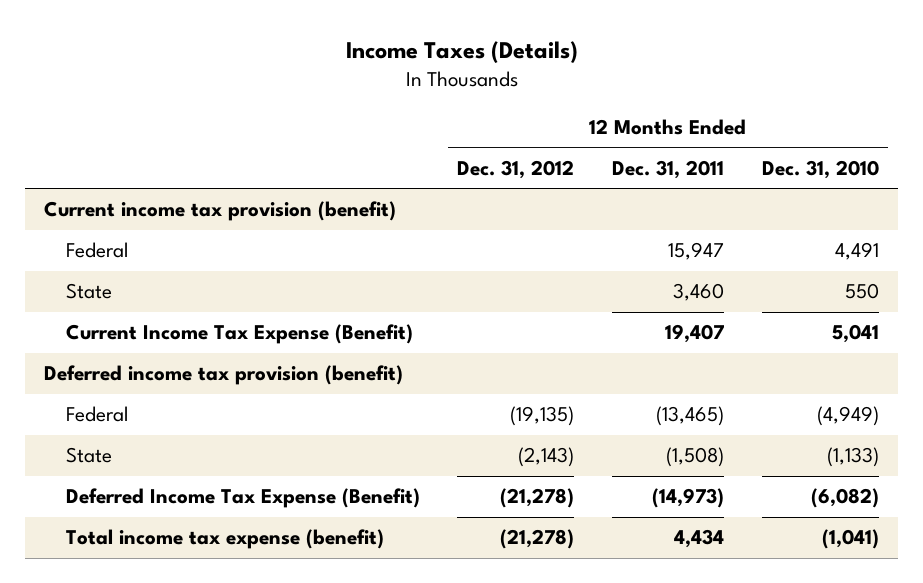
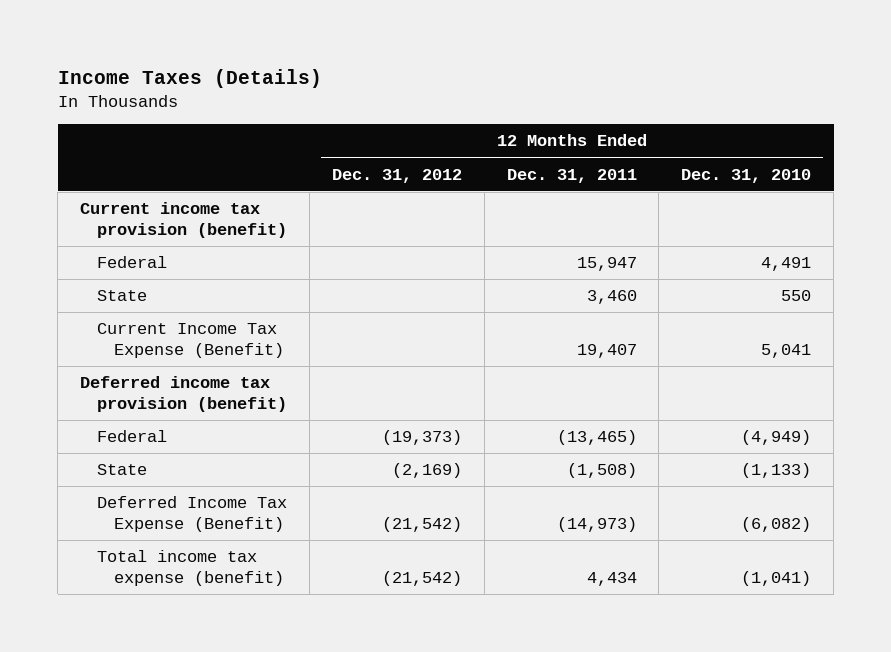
- Federal | (19,135) | (13,465) | (4,949)
- State | (2,143) | (1,508) | (1,133)
- Deferred Income Tax Expense (Benefit) | (21,278) | (14,973) | (6,082)
- Total income tax expense (benefit) | (21,278) | 4,434 | (1,041)
+ Federal | (19,373) | (13,465) | (4,949)
+ State | (2,169) | (1,508) | (1,133)
+ Deferred Income Tax Expense (Benefit) | (21,542) | (14,973) | (6,082)
+ Total income tax expense (benefit) | (21,542) | 4,434 | (1,041)

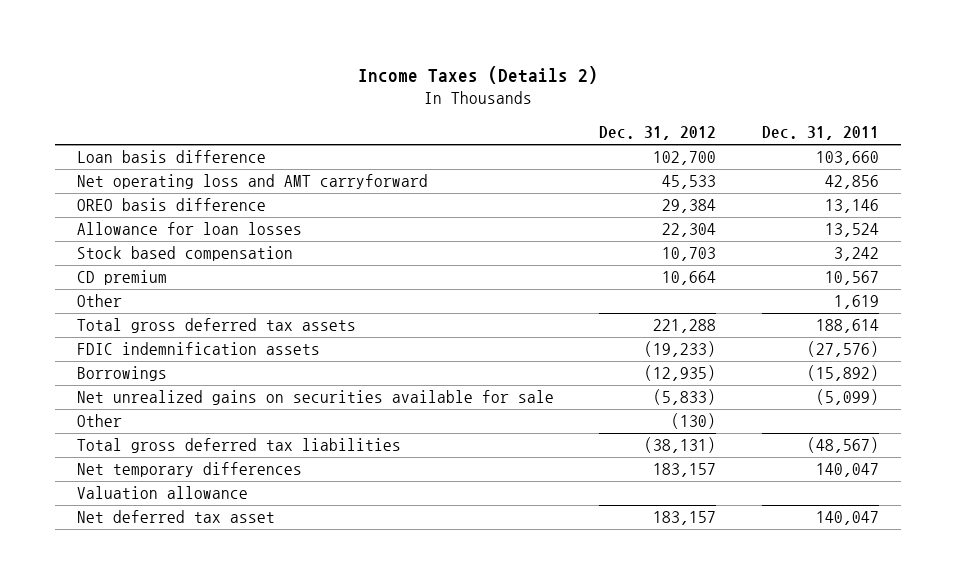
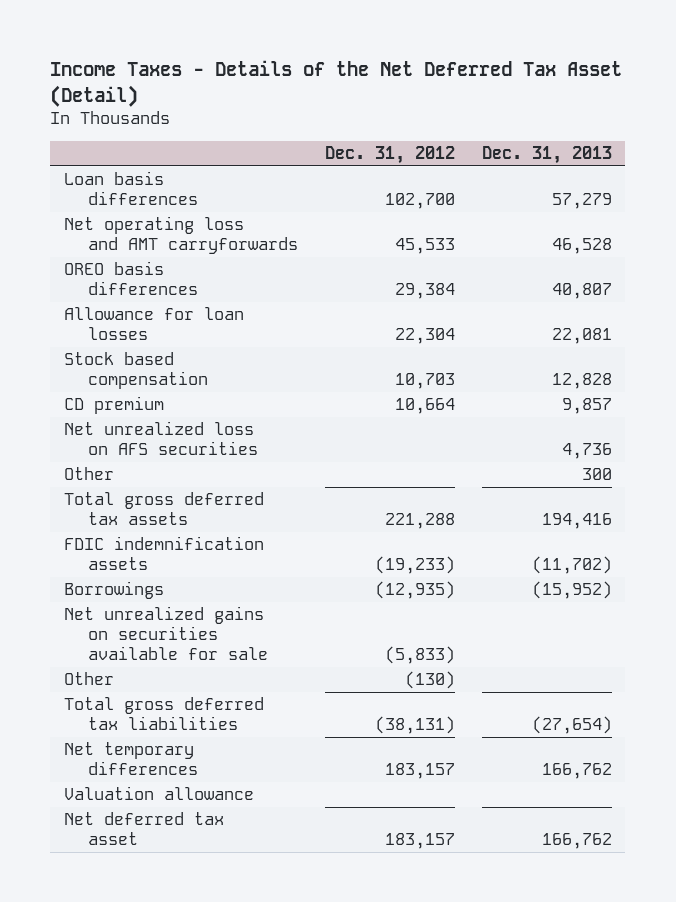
- Income Taxes (Details 2)
+ Income Taxes - Details of the Net Deferred Tax Asset (Detail)
- | Dec. 31, 2012 | Dec. 31, 2011
+ | Dec. 31, 2012 | Dec. 31, 2013
- Loan basis difference | 102,700 | 103,660
- Net operating loss and AMT carryforward | 45,533 | 42,856
- OREO basis difference | 29,384 | 13,146
+ Loan basis differences | 102,700 | 57,279
+ Net operating loss and AMT carryforwards | 45,533 | 46,528
+ OREO basis differences | 29,384 | 40,807
+ Net unrealized loss on AFS securities | | 4,736

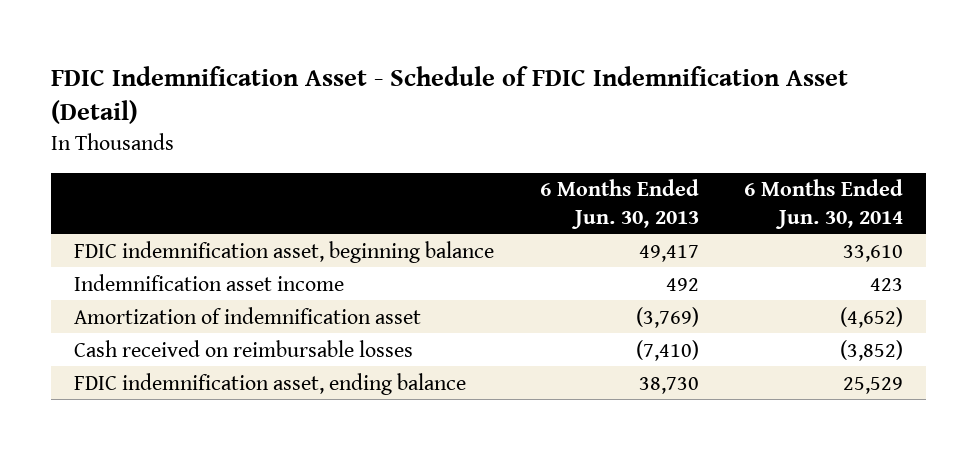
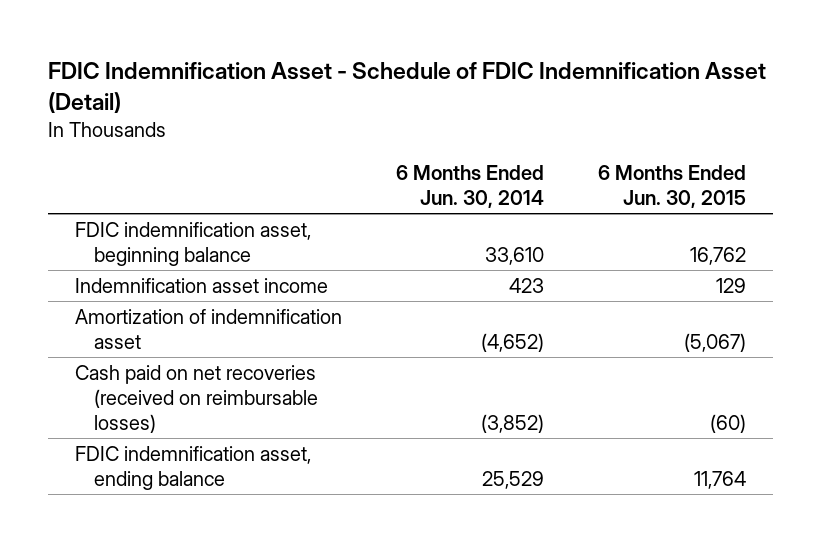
- | 6 Months Ended Jun. 30, 2013 | 6 Months Ended Jun. 30, 2014
+ | 6 Months Ended Jun. 30, 2014 | 6 Months Ended Jun. 30, 2015
- Cash received on reimbursable losses | (7,410) | (3,852)
+ Cash paid on net recoveries (received on reimbursable losses) | (3,852) | (60)

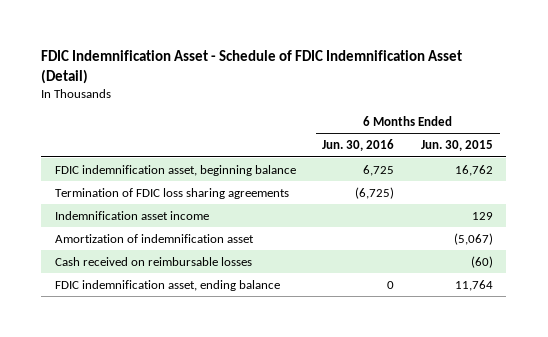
- | 6 Months Ended Jun. 30, 2014 | 6 Months Ended Jun. 30, 2015
+ | 6 Months Ended Jun. 30, 2016 | 6 Months Ended Jun. 30, 2015
+ Termination of FDIC loss sharing agreements | (6,725) |
- Cash paid on net recoveries (received on reimbursable losses) | (3,852) | (60)
+ Cash received on reimbursable losses | | (60)

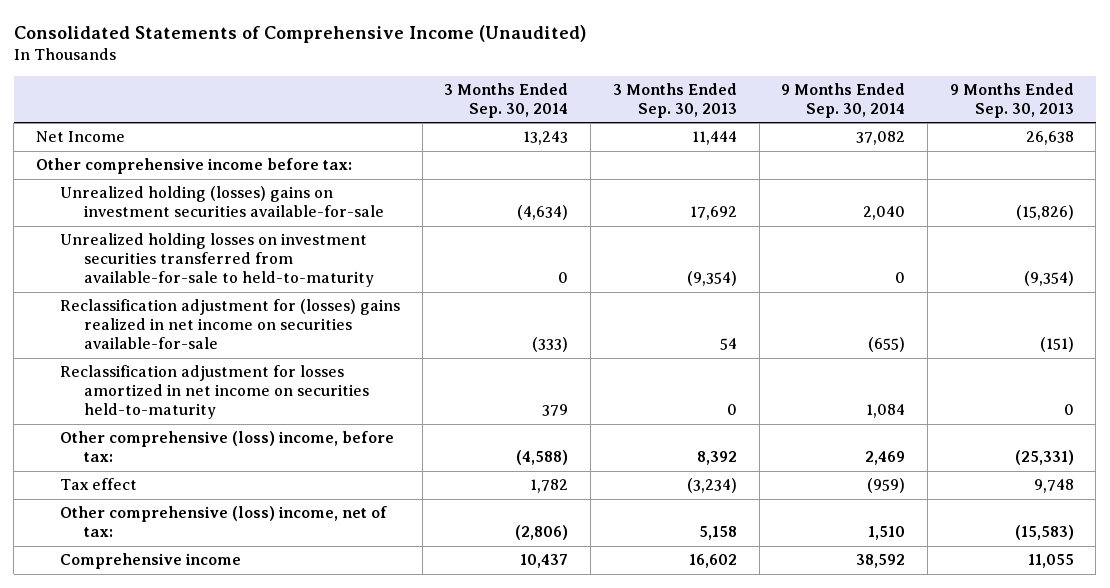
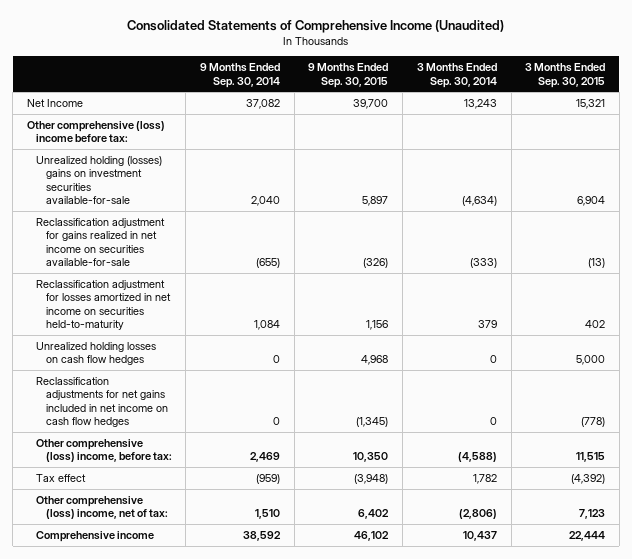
- | 3 Months Ended Sep. 30, 2014 | 3 Months Ended Sep. 30, 2013 | 9 Months Ended Sep. 30, 2014 | 9 Months Ended Sep. 30, 2013
+ | 9 Months Ended Sep. 30, 2014 | 9 Months Ended Sep. 30, 2015 | 3 Months Ended Sep. 30, 2014 | 3 Months Ended Sep. 30, 2015
- Other comprehensive income before tax:
+ Other comprehensive (loss) income before tax:
- Unrealized holding losses on investment securities transferred from available-for-sale to held-to-maturity | 0 | (9,354) | 0 | (9,354)
- Reclassification adjustment for (losses) gains realized in net income on securities available-for-sale | (333) | 54 | (655) | (151)
+ Reclassification adjustment for gains realized in net income on securities available-for-sale | (655) | (326) | (333) | (13)
+ Unrealized holding losses on cash flow hedges | 0 | 4,968 | 0 | 5,000
+ Reclassification adjustments for net gains included in net income on cash flow hedges | 0 | (1,345) | 0 | (778)

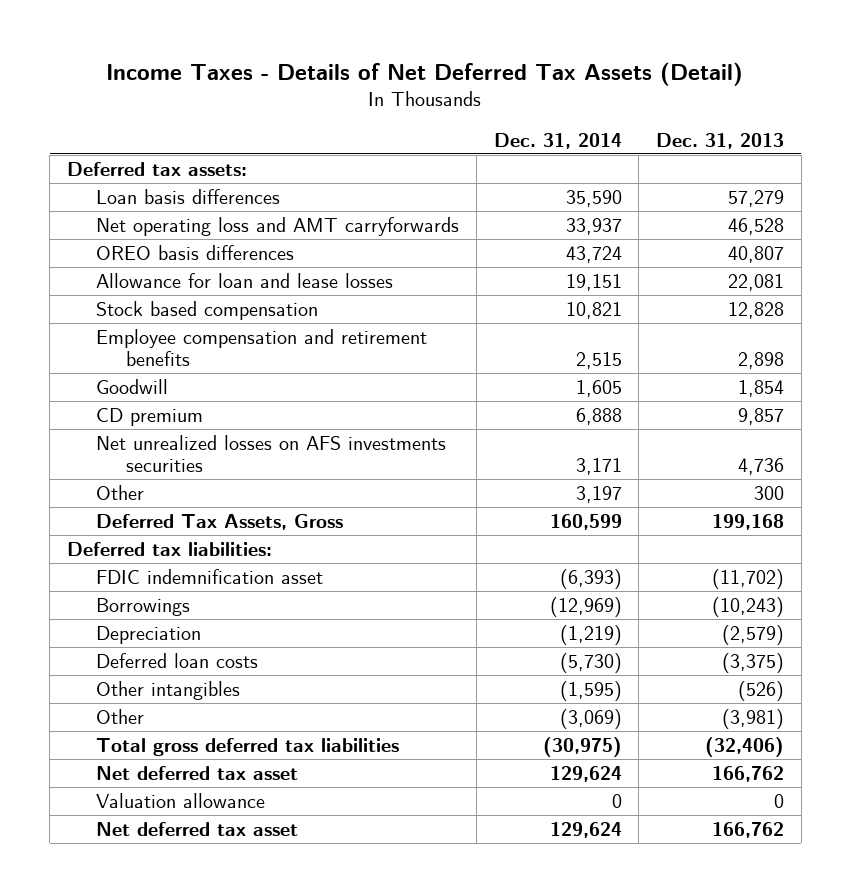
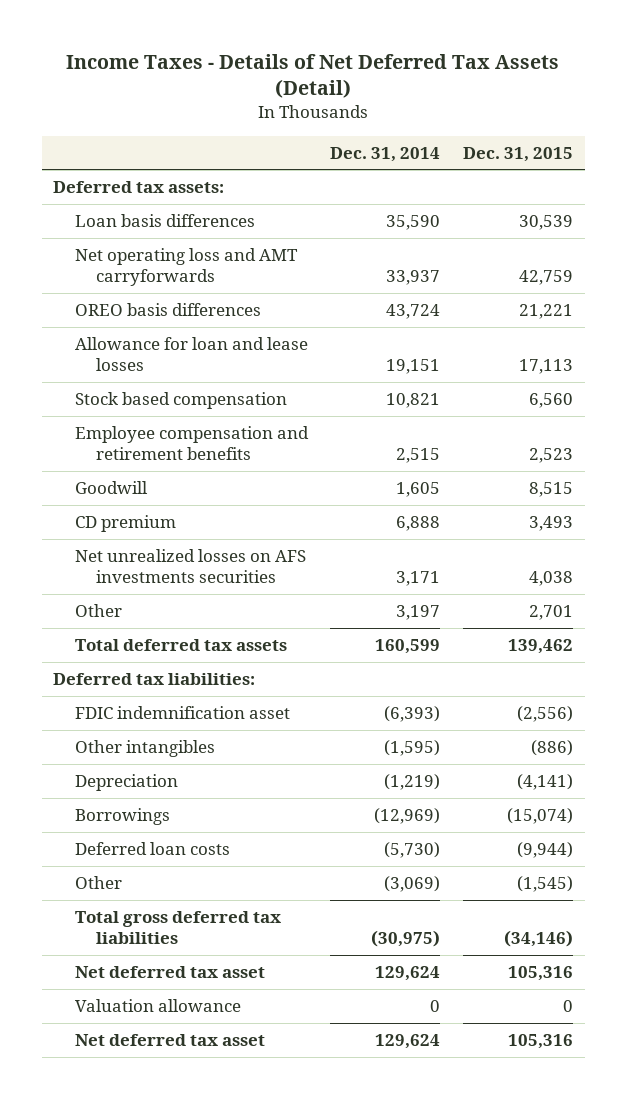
- | Dec. 31, 2014 | Dec. 31, 2013
+ | Dec. 31, 2014 | Dec. 31, 2015
- Deferred Tax Assets, Gross | 160,599 | 199,168
+ Total deferred tax assets | 160,599 | 139,462
moved up: Other intangibles | (1,595) | (886)
moved down: Borrowings | (12,969) | (15,074)

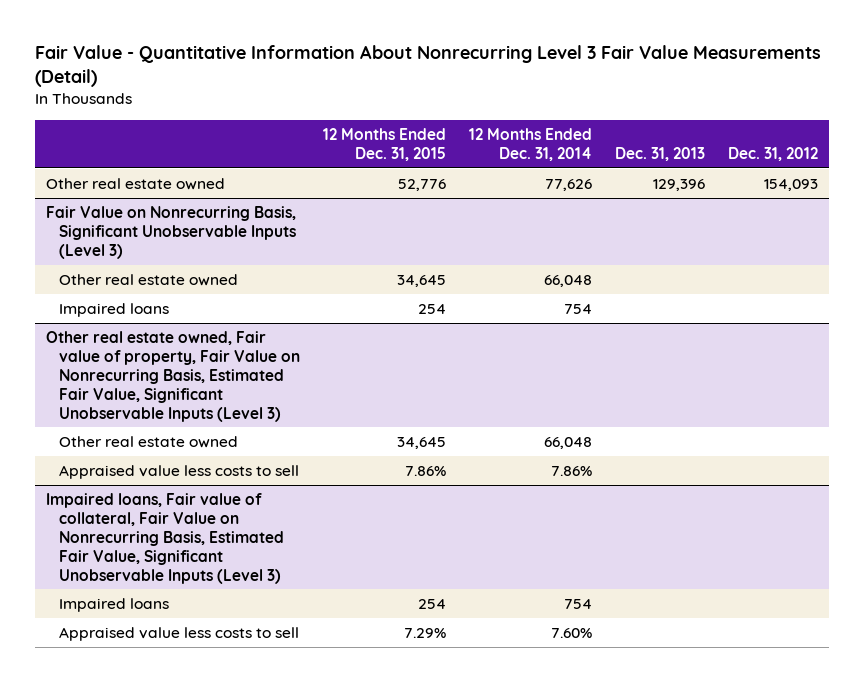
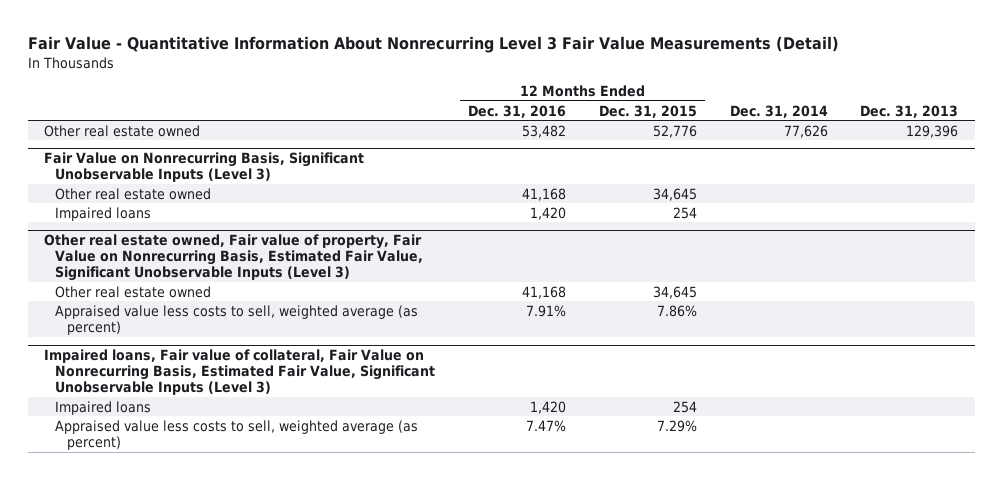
- | 12 Months Ended Dec. 31, 2015 | 12 Months Ended Dec. 31, 2014 | Dec. 31, 2013 | Dec. 31, 2012
+ | 12 Months Ended Dec. 31, 2016 | 12 Months Ended Dec. 31, 2015 | Dec. 31, 2014 | Dec. 31, 2013
@ Other real estate owned, Fair value of property, Fair Value on Nonrecurring Basis, Estimated Fair Value, Significant Unobservable Inputs (Level 3)
- Appraised value less costs to sell | 7.86% | 7.86% | |
+ Appraised value less costs to sell, weighted average (as percent) | 7.91% | 7.86% | |
@ Impaired loans, Fair value of collateral, Fair Value on Nonrecurring Basis, Estimated Fair Value, Significant Unobservable Inputs (Level 3)
- Appraised value less costs to sell | 7.29% | 7.60% | |
+ Appraised value less costs to sell, weighted average (as percent) | 7.47% | 7.29% | |

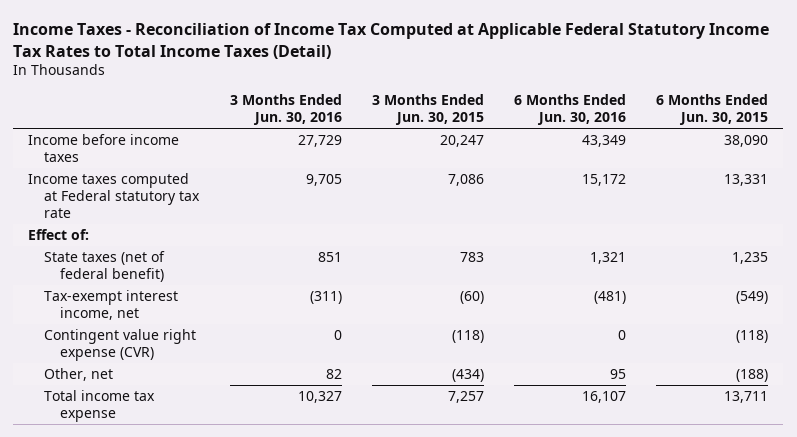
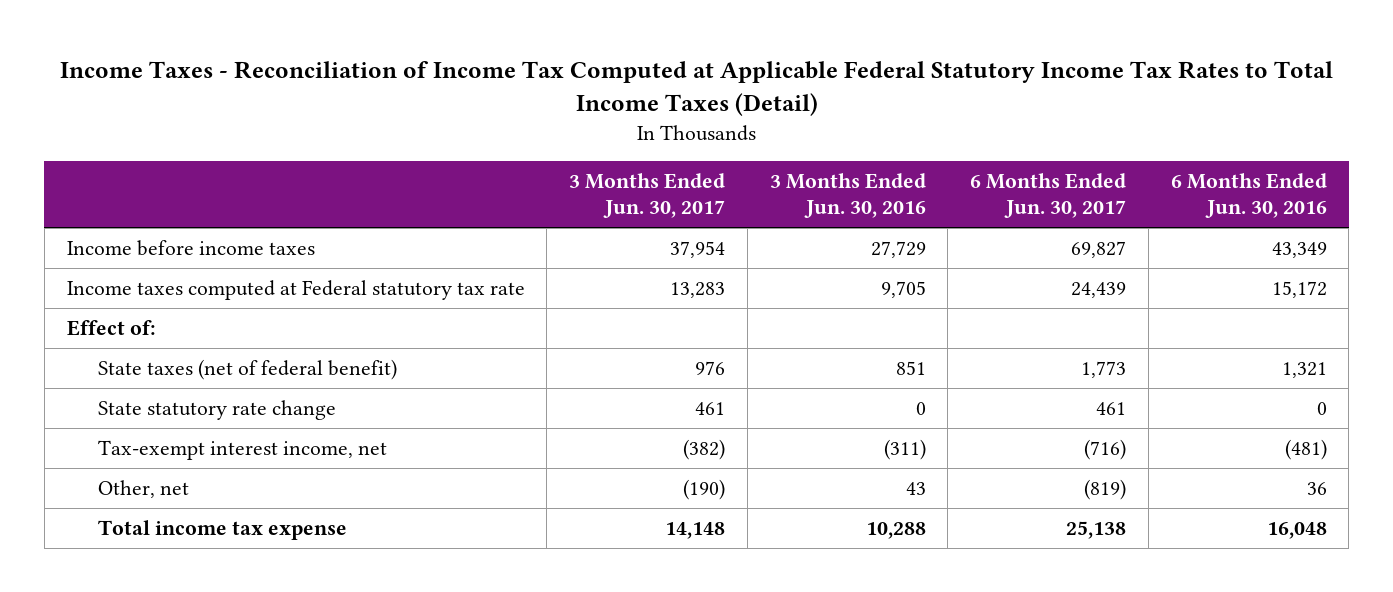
- | 3 Months Ended Jun. 30, 2016 | 3 Months Ended Jun. 30, 2015 | 6 Months Ended Jun. 30, 2016 | 6 Months Ended Jun. 30, 2015
+ | 3 Months Ended Jun. 30, 2017 | 3 Months Ended Jun. 30, 2016 | 6 Months Ended Jun. 30, 2017 | 6 Months Ended Jun. 30, 2016
+ State statutory rate change | 461 | 0 | 461 | 0
- Contingent value right expense (CVR) | 0 | (118) | 0 | (118)
- Other, net | 82 | (434) | 95 | (188)
- Total income tax expense | 10,327 | 7,257 | 16,107 | 13,711
+ Other, net | (190) | 43 | (819) | 36
+ Total income tax expense | 14,148 | 10,288 | 25,138 | 16,048

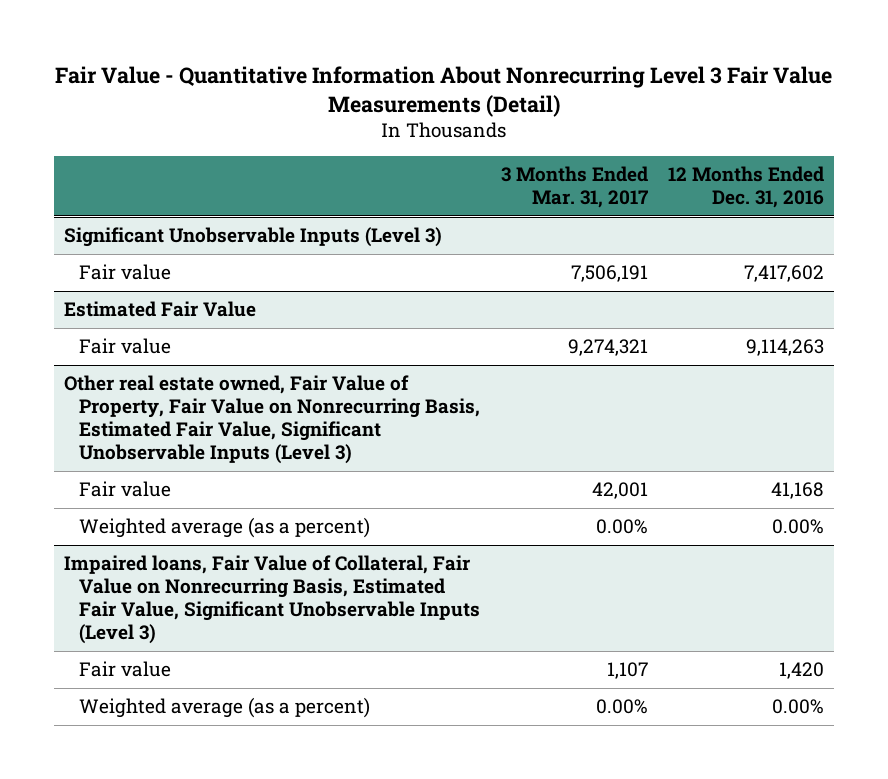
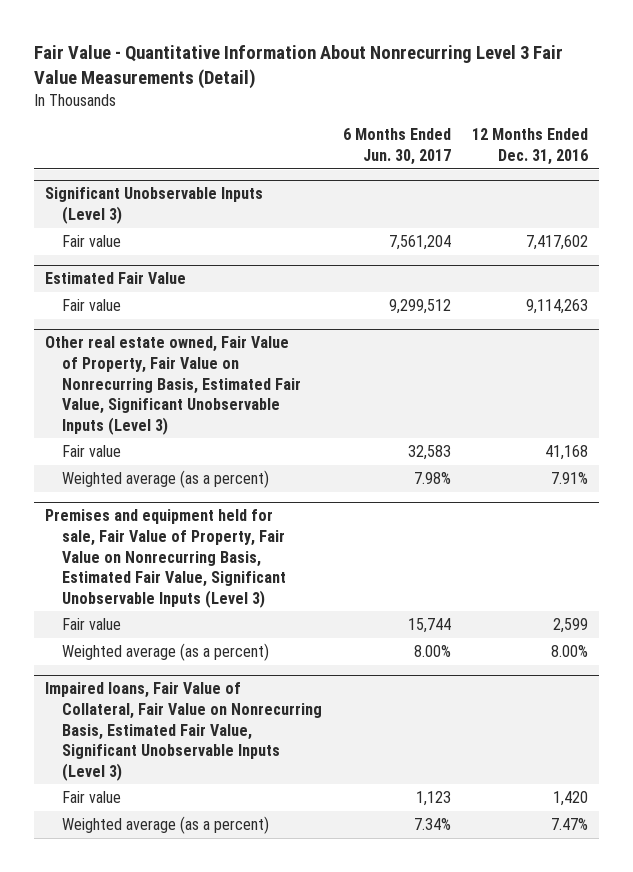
- | 3 Months Ended Mar. 31, 2017 | 12 Months Ended Dec. 31, 2016
+ | 6 Months Ended Jun. 30, 2017 | 12 Months Ended Dec. 31, 2016
@ Other real estate owned, Fair Value of Property, Fair Value on Nonrecurring Basis, Estimated Fair Value, Significant Unobservable Inputs (Level 3)
- Weighted average (as a percent) | 0.00% | 0.00%
+ Weighted average (as a percent) | 7.98% | 7.91%
+ Premises and equipment held for sale, Fair Value of Property, Fair Value on Nonrecurring Basis, Estimated Fair Value, Significant Unobservable Inputs (Level 3)
+ Fair value | 15,744 | 2,599
+ Weighted average (as a percent) | 8.00% | 8.00%
@ Impaired loans, Fair Value of Collateral, Fair Value on Nonrecurring Basis, Estimated Fair Value, Significant Unobservable Inputs (Level 3)
- Weighted average (as a percent) | 0.00% | 0.00%
+ Weighted average (as a percent) | 7.34% | 7.47%

